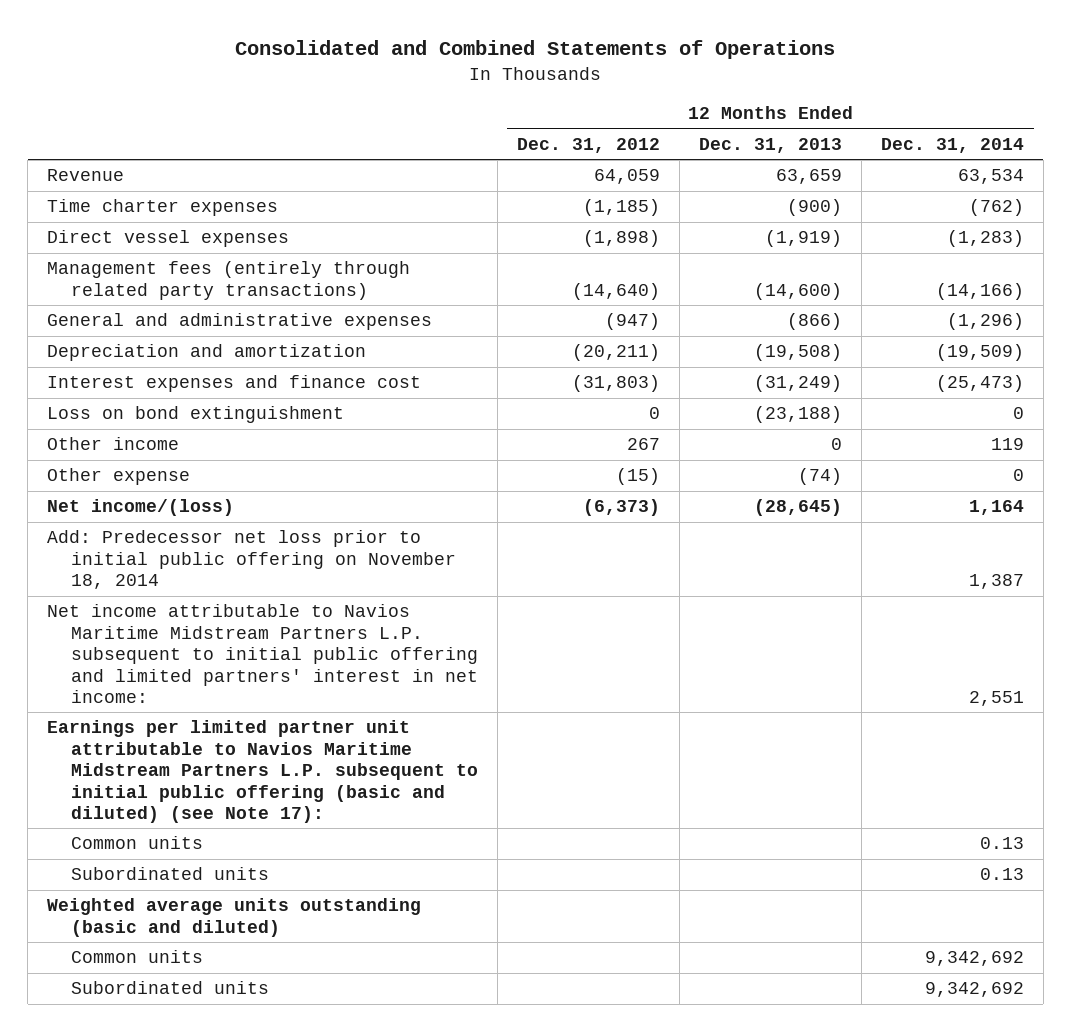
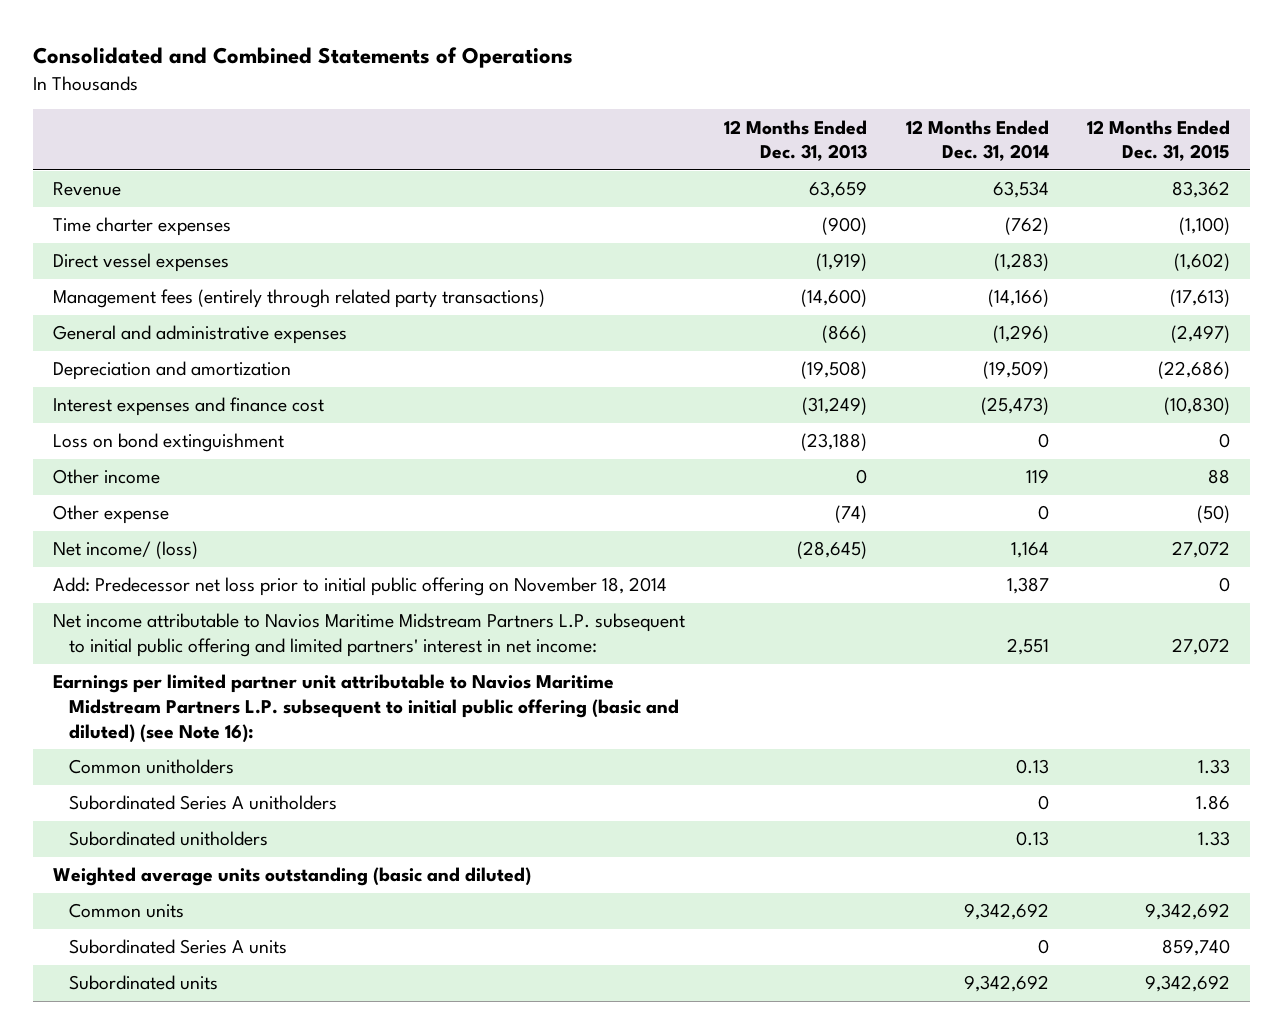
- | 12 Months Ended Dec. 31, 2012 | 12 Months Ended Dec. 31, 2013 | 12 Months Ended Dec. 31, 2014
+ | 12 Months Ended Dec. 31, 2013 | 12 Months Ended Dec. 31, 2014 | 12 Months Ended Dec. 31, 2015
- Net income/(loss) | (6,373) | (28,645) | 1,164
+ Net income/ (loss) | (28,645) | 1,164 | 27,072
- Earnings per limited partner unit attributable to Navios Maritime Midstream Partners L.P. subsequent to initial public offering (basic and diluted) (see Note 17):
- Common units | | | 0.13
- Subordinated units | | | 0.13
+ Earnings per limited partner unit attributable to Navios Maritime Midstream Partners L.P. subsequent to initial public offering (basic and diluted) (see Note 16):
+ Common unitholders | | 0.13 | 1.33
+ Subordinated Series A unitholders | | 0 | 1.86
+ Subordinated unitholders | | 0.13 | 1.33
+ Subordinated Series A units | | 0 | 859,740

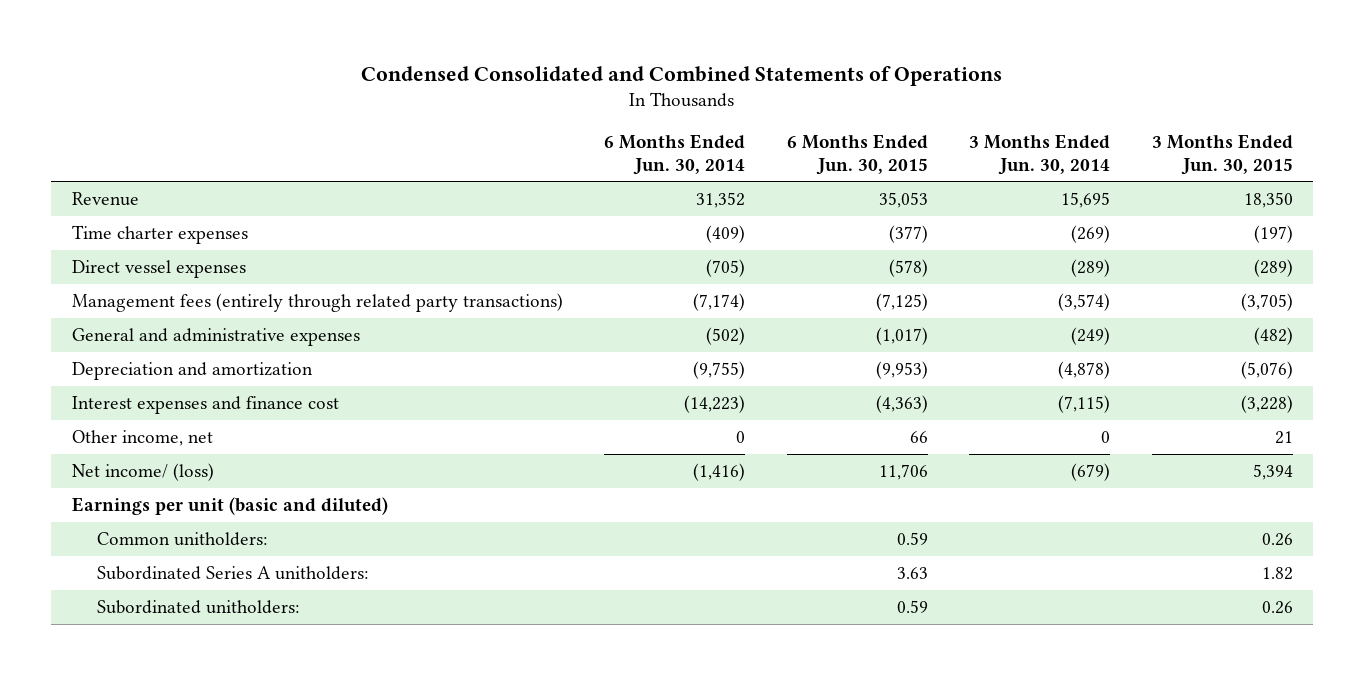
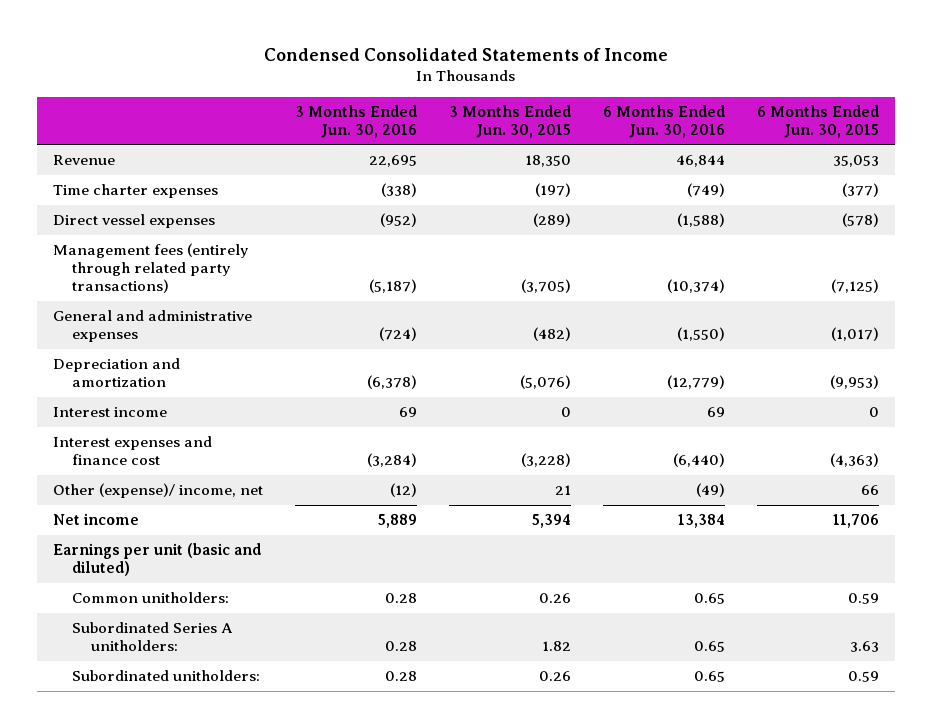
- Condensed Consolidated and Combined Statements of Operations
+ Condensed Consolidated Statements of Income
- | 6 Months Ended Jun. 30, 2014 | 6 Months Ended Jun. 30, 2015 | 3 Months Ended Jun. 30, 2014 | 3 Months Ended Jun. 30, 2015
+ | 3 Months Ended Jun. 30, 2016 | 3 Months Ended Jun. 30, 2015 | 6 Months Ended Jun. 30, 2016 | 6 Months Ended Jun. 30, 2015
+ Interest income | 69 | 0 | 69 | 0
- Other income, net | 0 | 66 | 0 | 21
- Net income/ (loss) | (1,416) | 11,706 | (679) | 5,394
+ Other (expense)/ income, net | (12) | 21 | (49) | 66
+ Net income | 5,889 | 5,394 | 13,384 | 11,706

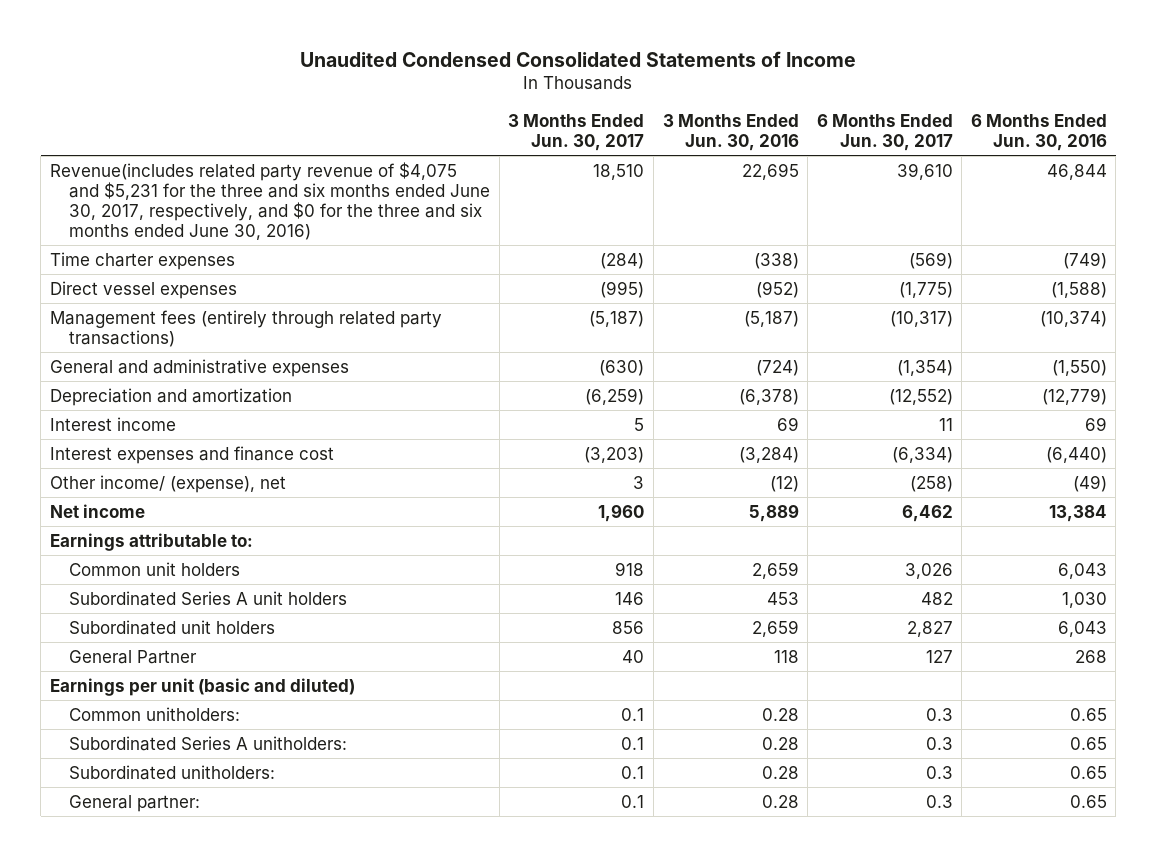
- Condensed Consolidated Statements of Income
+ Unaudited Condensed Consolidated Statements of Income
- | 3 Months Ended Jun. 30, 2016 | 3 Months Ended Jun. 30, 2015 | 6 Months Ended Jun. 30, 2016 | 6 Months Ended Jun. 30, 2015
+ | 3 Months Ended Jun. 30, 2017 | 3 Months Ended Jun. 30, 2016 | 6 Months Ended Jun. 30, 2017 | 6 Months Ended Jun. 30, 2016
- Revenue | 22,695 | 18,350 | 46,844 | 35,053
+ Revenue(includes related party revenue of $4,075 and $5,231 for the three and six months ended June 30, 2017, respectively, and $0 for the three and six months ended June 30, 2016) | 18,510 | 22,695 | 39,610 | 46,844
- Other (expense)/ income, net | (12) | 21 | (49) | 66
+ Other income/ (expense), net | 3 | (12) | (258) | (49)
+ Earnings attributable to:
+ Common unit holders | 918 | 2,659 | 3,026 | 6,043
+ Subordinated Series A unit holders | 146 | 453 | 482 | 1,030
+ Subordinated unit holders | 856 | 2,659 | 2,827 | 6,043
+ General Partner | 40 | 118 | 127 | 268
+ General partner: | 0.1 | 0.28 | 0.3 | 0.65

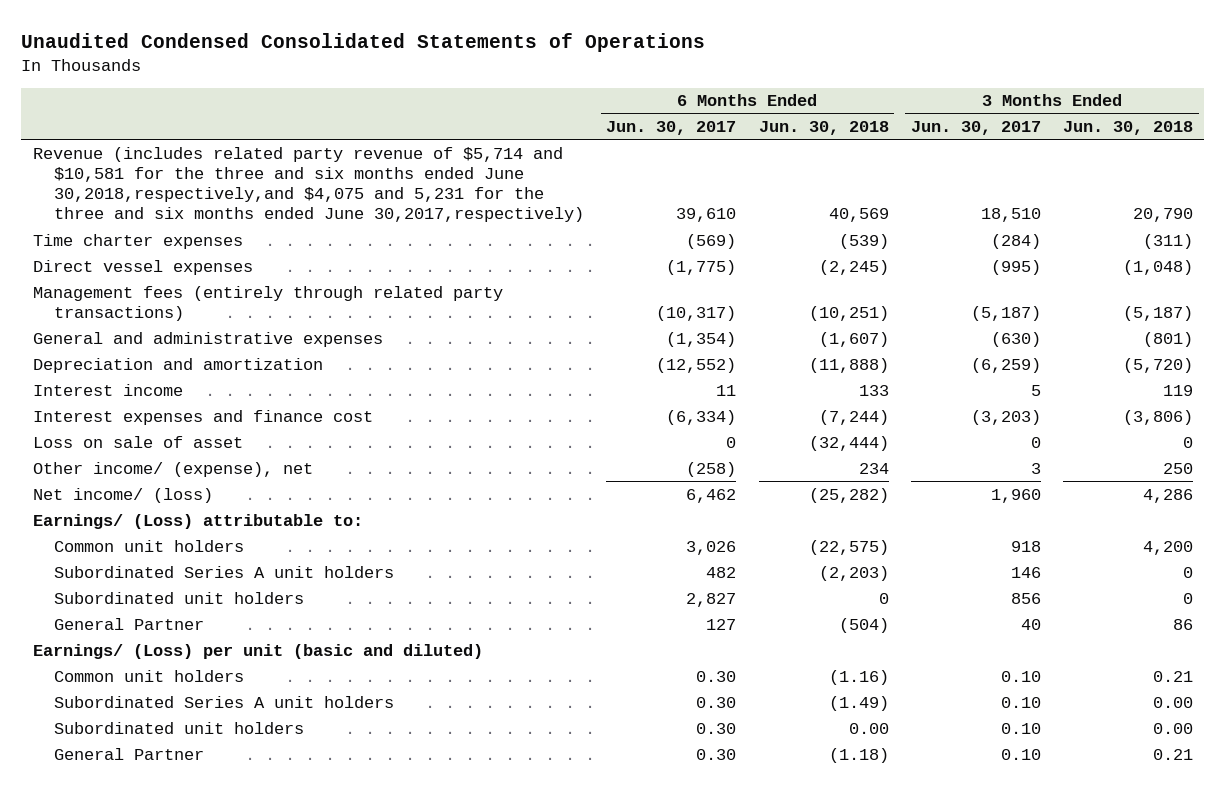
- Unaudited Condensed Consolidated Statements of Income
+ Unaudited Condensed Consolidated Statements of Operations
- | 3 Months Ended Jun. 30, 2017 | 3 Months Ended Jun. 30, 2016 | 6 Months Ended Jun. 30, 2017 | 6 Months Ended Jun. 30, 2016
+ | 6 Months Ended Jun. 30, 2017 | 6 Months Ended Jun. 30, 2018 | 3 Months Ended Jun. 30, 2017 | 3 Months Ended Jun. 30, 2018
- Revenue(includes related party revenue of $4,075 and $5,231 for the three and six months ended June 30, 2017, respectively, and $0 for the three and six months ended June 30, 2016) | 18,510 | 22,695 | 39,610 | 46,844
+ Revenue (includes related party revenue of $5,714 and $10,581 for the three and six months ended June 30,2018,respectively,and $4,075 and 5,231 for the three and six months ended June 30,2017,respectively) | 39,610 | 40,569 | 18,510 | 20,790
+ Loss on sale of asset | 0 | (32,444) | 0 | 0
- Net income | 1,960 | 5,889 | 6,462 | 13,384
- Earnings attributable to:
+ Net income/ (loss) | 6,462 | (25,282) | 1,960 | 4,286
+ Earnings/ (Loss) attributable to:
- Earnings per unit (basic and diluted)
- Common unitholders: | 0.1 | 0.28 | 0.3 | 0.65
- Subordinated Series A unitholders: | 0.1 | 0.28 | 0.3 | 0.65
- Subordinated unitholders: | 0.1 | 0.28 | 0.3 | 0.65
- General partner: | 0.1 | 0.28 | 0.3 | 0.65
+ Earnings/ (Loss) per unit (basic and diluted)
+ Common unit holders | 0.30 | (1.16) | 0.10 | 0.21
+ Subordinated Series A unit holders | 0.30 | (1.49) | 0.10 | 0.00
+ Subordinated unit holders | 0.30 | 0.00 | 0.10 | 0.00
+ General Partner | 0.30 | (1.18) | 0.10 | 0.21

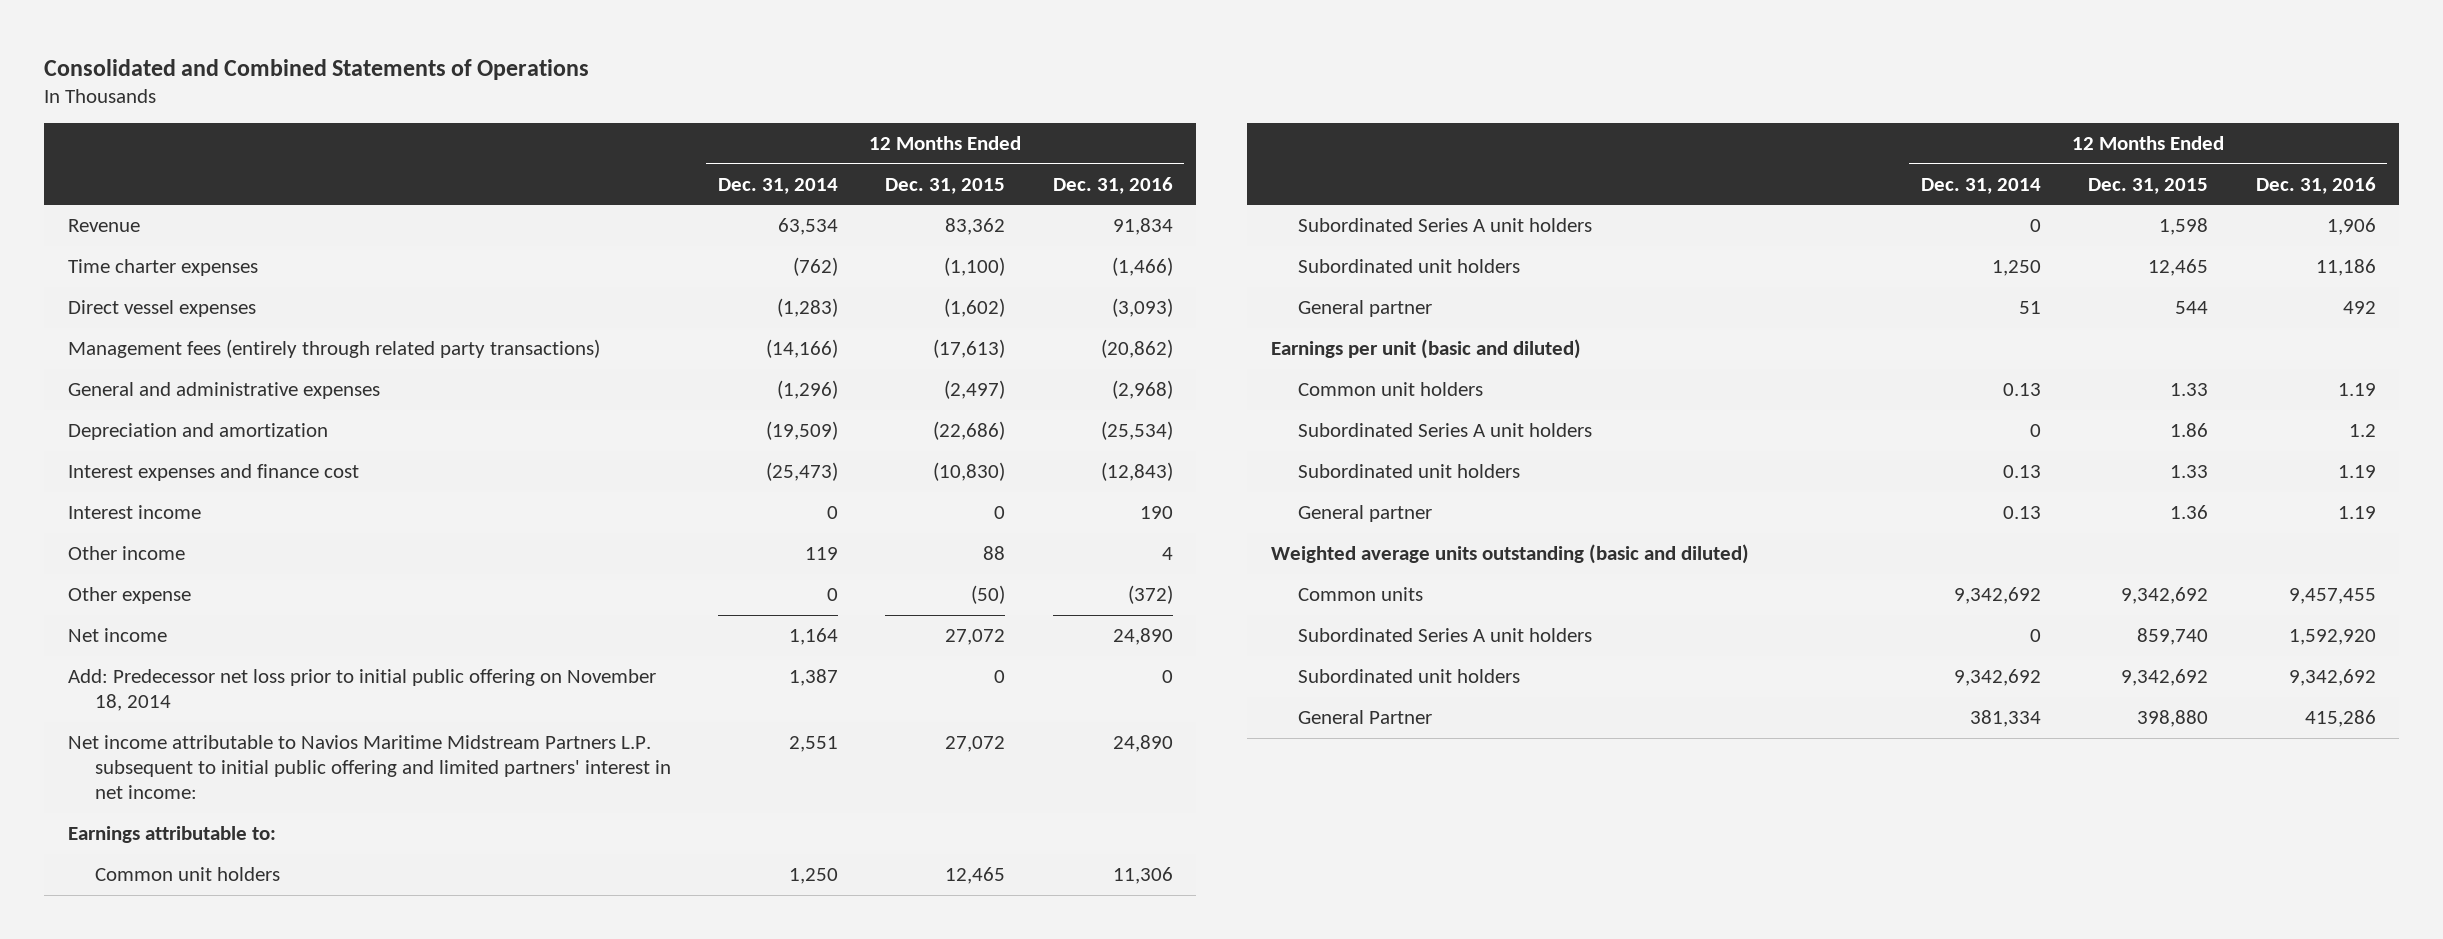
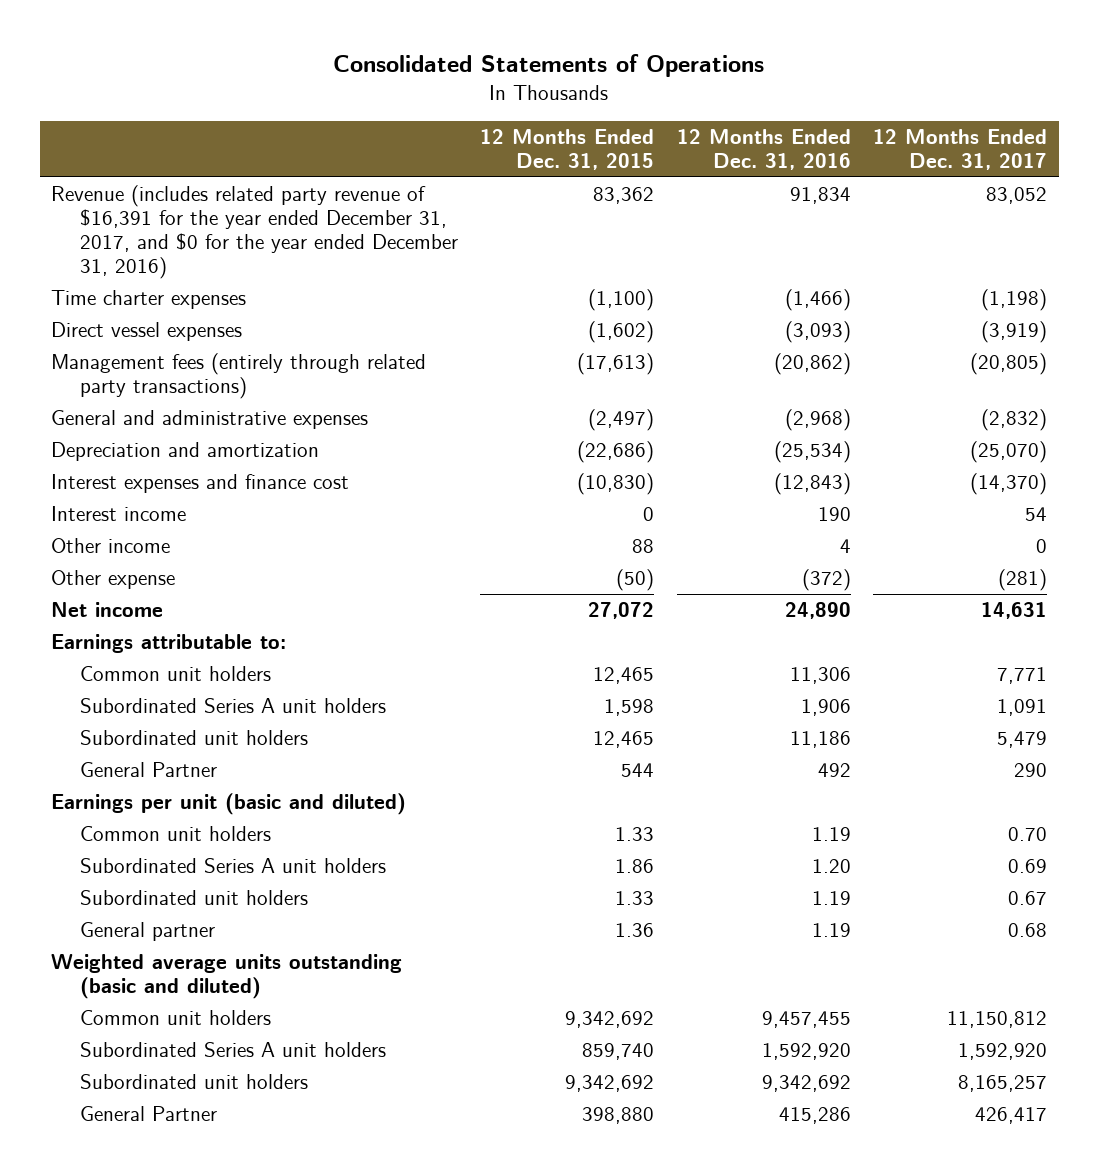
- Consolidated and Combined Statements of Operations
+ Consolidated Statements of Operations
- | 12 Months Ended Dec. 31, 2014 | 12 Months Ended Dec. 31, 2015 | 12 Months Ended Dec. 31, 2016
+ | 12 Months Ended Dec. 31, 2015 | 12 Months Ended Dec. 31, 2016 | 12 Months Ended Dec. 31, 2017
- Revenue | 63,534 | 83,362 | 91,834
+ Revenue (includes related party revenue of $16,391 for the year ended December 31, 2017, and $0 for the year ended December 31, 2016) | 83,362 | 91,834 | 83,052
- Add: Predecessor net loss prior to initial public offering on November 18, 2014 | 1,387 | 0 | 0
- Net income attributable to Navios Maritime Midstream Partners L.P. subsequent to initial public offering and limited partners' interest in net income: | 2,551 | 27,072 | 24,890
- General partner | 51 | 544 | 492
+ General Partner | 544 | 492 | 290
- Subordinated Series A unit holders | 0 | 1.86 | 1.2
+ Subordinated Series A unit holders | 1.86 | 1.20 | 0.69
- Common units | 9,342,692 | 9,342,692 | 9,457,455
+ Common unit holders | 9,342,692 | 9,457,455 | 11,150,812

